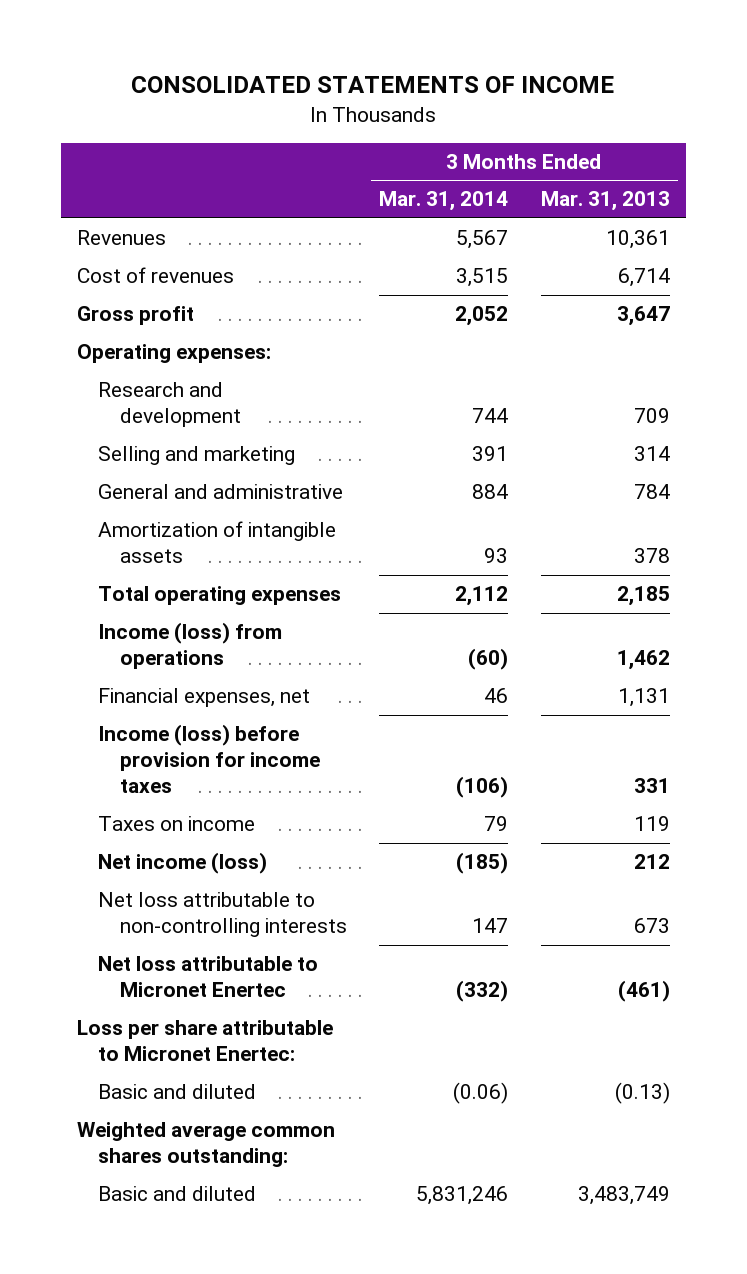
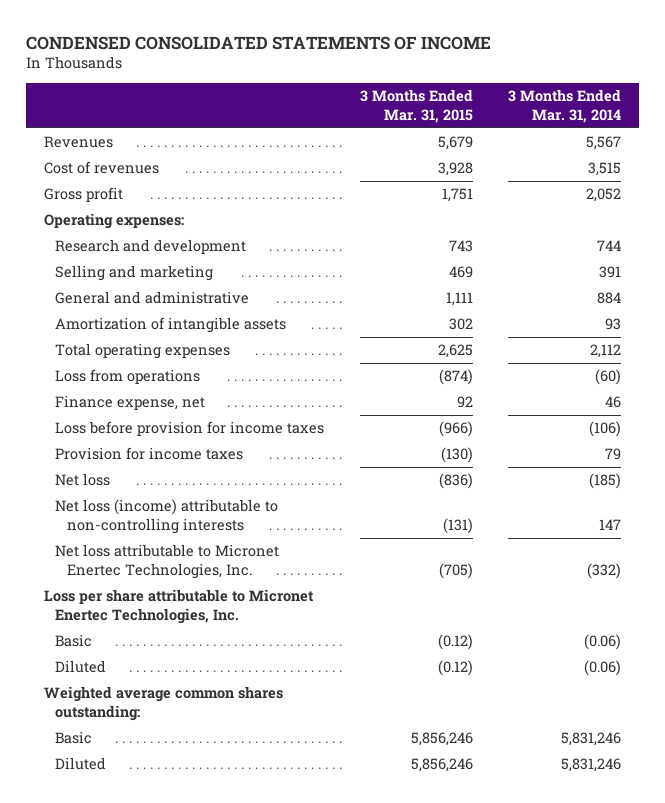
- CONSOLIDATED STATEMENTS OF INCOME
+ CONDENSED CONSOLIDATED STATEMENTS OF INCOME
- | 3 Months Ended Mar. 31, 2014 | 3 Months Ended Mar. 31, 2013
+ | 3 Months Ended Mar. 31, 2015 | 3 Months Ended Mar. 31, 2014
- Income (loss) from operations | (60) | 1,462
- Financial expenses, net | 46 | 1,131
- Income (loss) before provision for income taxes | (106) | 331
- Taxes on income | 79 | 119
- Net income (loss) | (185) | 212
- Net loss attributable to non-controlling interests | 147 | 673
- Net loss attributable to Micronet Enertec | (332) | (461)
- Loss per share attributable to Micronet Enertec:
- Basic and diluted | (0.06) | (0.13)
+ Loss from operations | (874) | (60)
+ Finance expense, net | 92 | 46
+ Loss before provision for income taxes | (966) | (106)
+ Provision for income taxes | (130) | 79
+ Net loss | (836) | (185)
+ Net loss (income) attributable to non-controlling interests | (131) | 147
+ Net loss attributable to Micronet Enertec Technologies, Inc. | (705) | (332)
+ Loss per share attributable to Micronet Enertec Technologies, Inc.
+ Basic | (0.12) | (0.06)
+ Diluted | (0.12) | (0.06)
- Basic and diluted | 5,831,246 | 3,483,749
+ Basic | 5,856,246 | 5,831,246
+ Diluted | 5,856,246 | 5,831,246

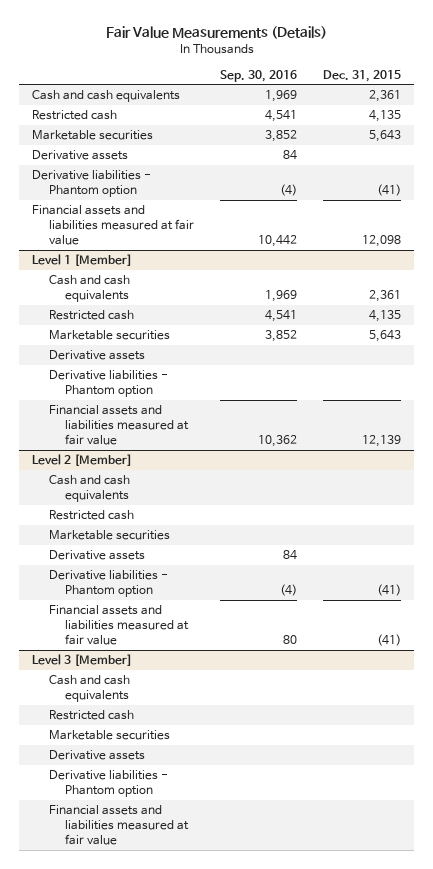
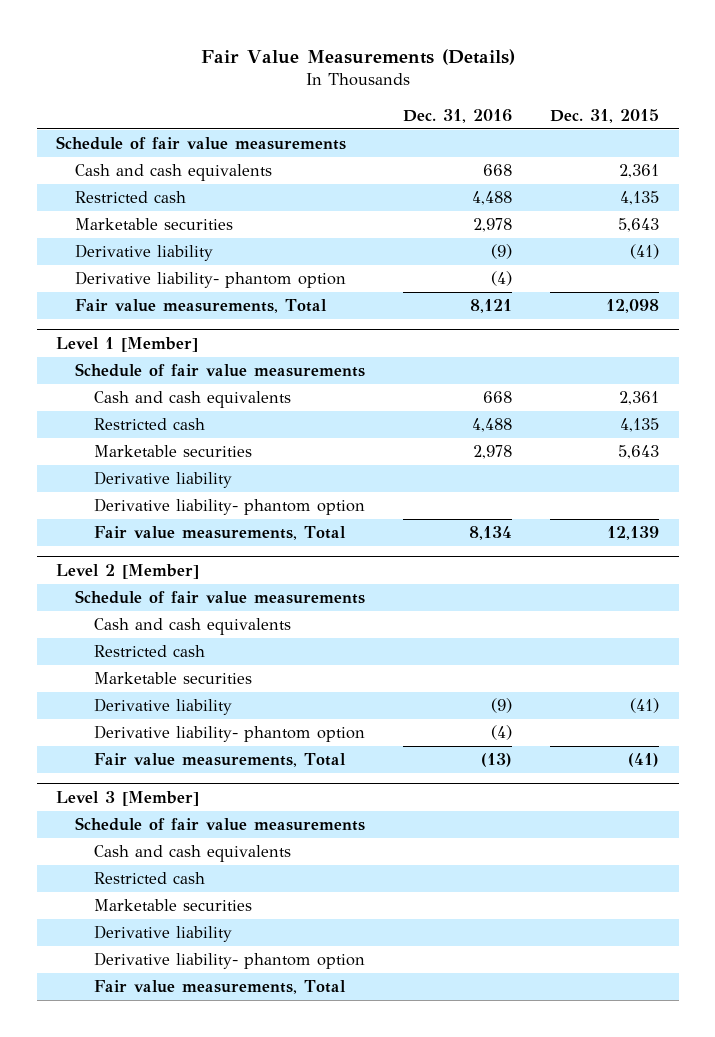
- | Sep. 30, 2016 | Dec. 31, 2015
+ | Dec. 31, 2016 | Dec. 31, 2015
+ Schedule of fair value measurements
- Derivative assets | 84 |
- Derivative liabilities - Phantom option | (4) | (41)
- Financial assets and liabilities measured at fair value | 10,442 | 12,098
+ Derivative liability | (9) | (41)
+ Derivative liability- phantom option | (4) |
+ Fair value measurements, Total | 8,121 | 12,098
@ Level 1 [Member]
+ Schedule of fair value measurements
- Derivative assets
- Derivative liabilities - Phantom option
- Financial assets and liabilities measured at fair value | 10,362 | 12,139
+ Derivative liability
+ Derivative liability- phantom option
+ Fair value measurements, Total | 8,134 | 12,139
@ Level 2 [Member]
+ Schedule of fair value measurements
- Derivative assets | 84 |
- Derivative liabilities - Phantom option | (4) | (41)
- Financial assets and liabilities measured at fair value | 80 | (41)
+ Derivative liability | (9) | (41)
+ Derivative liability- phantom option | (4) |
+ Fair value measurements, Total | (13) | (41)
@ Level 3 [Member]
+ Schedule of fair value measurements
- Derivative assets
- Derivative liabilities - Phantom option
- Financial assets and liabilities measured at fair value
+ Derivative liability
+ Derivative liability- phantom option
+ Fair value measurements, Total

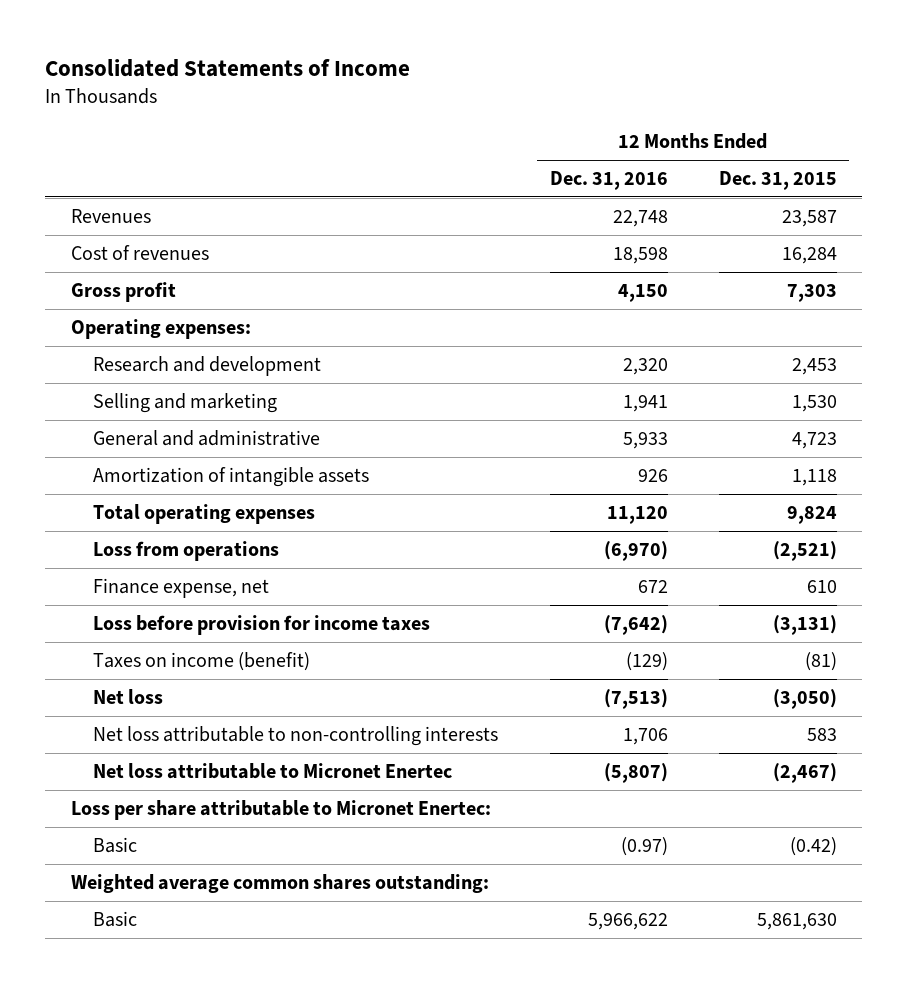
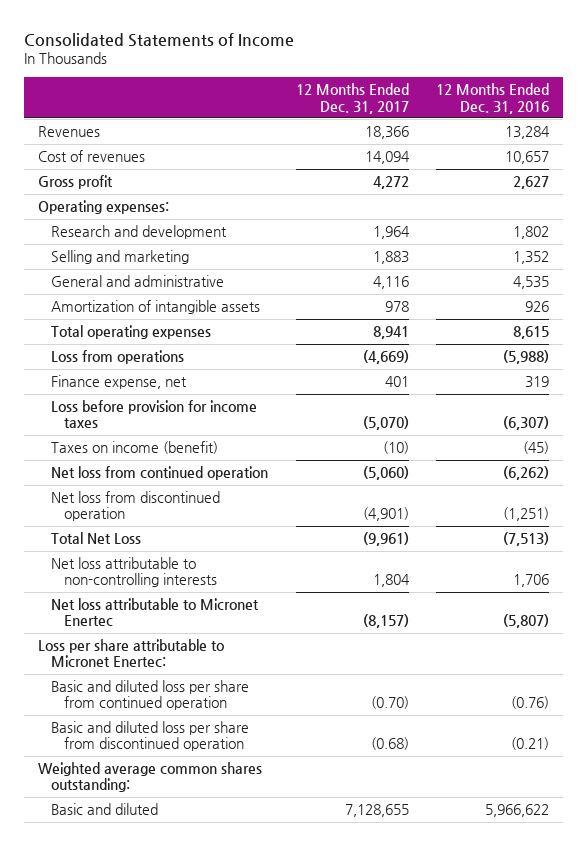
- | 12 Months Ended Dec. 31, 2016 | 12 Months Ended Dec. 31, 2015
+ | 12 Months Ended Dec. 31, 2017 | 12 Months Ended Dec. 31, 2016
- Revenues | 22,748 | 23,587
- Cost of revenues | 18,598 | 16,284
- Gross profit | 4,150 | 7,303
+ Revenues | 18,366 | 13,284
+ Cost of revenues | 14,094 | 10,657
+ Gross profit | 4,272 | 2,627
- Research and development | 2,320 | 2,453
- Selling and marketing | 1,941 | 1,530
- General and administrative | 5,933 | 4,723
+ Research and development | 1,964 | 1,802
+ Selling and marketing | 1,883 | 1,352
+ General and administrative | 4,116 | 4,535
- Total operating expenses | 11,120 | 9,824
- Loss from operations | (6,970) | (2,521)
- Finance expense, net | 672 | 610
- Loss before provision for income taxes | (7,642) | (3,131)
- Taxes on income (benefit) | (129) | (81)
- Net loss | (7,513) | (3,050)
+ Total operating expenses | 8,941 | 8,615
+ Loss from operations | (4,669) | (5,988)
+ Finance expense, net | 401 | 319
+ Loss before provision for income taxes | (5,070) | (6,307)
+ Taxes on income (benefit) | (10) | (45)
+ Net loss from continued operation | (5,060) | (6,262)
+ Net loss from discontinued operation | (4,901) | (1,251)
+ Total Net Loss | (9,961) | (7,513)
- Basic | (0.97) | (0.42)
+ Basic and diluted loss per share from continued operation | (0.70) | (0.76)
+ Basic and diluted loss per share from discontinued operation | (0.68) | (0.21)
- Basic | 5,966,622 | 5,861,630
+ Basic and diluted | 7,128,655 | 5,966,622

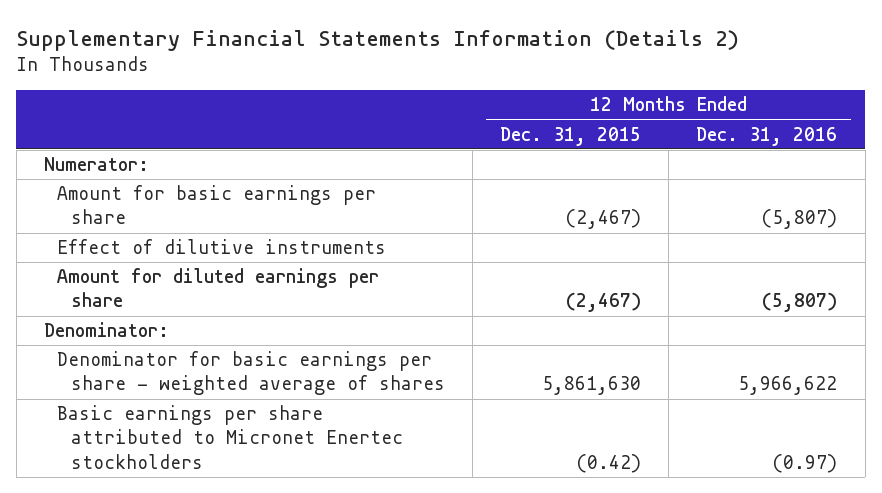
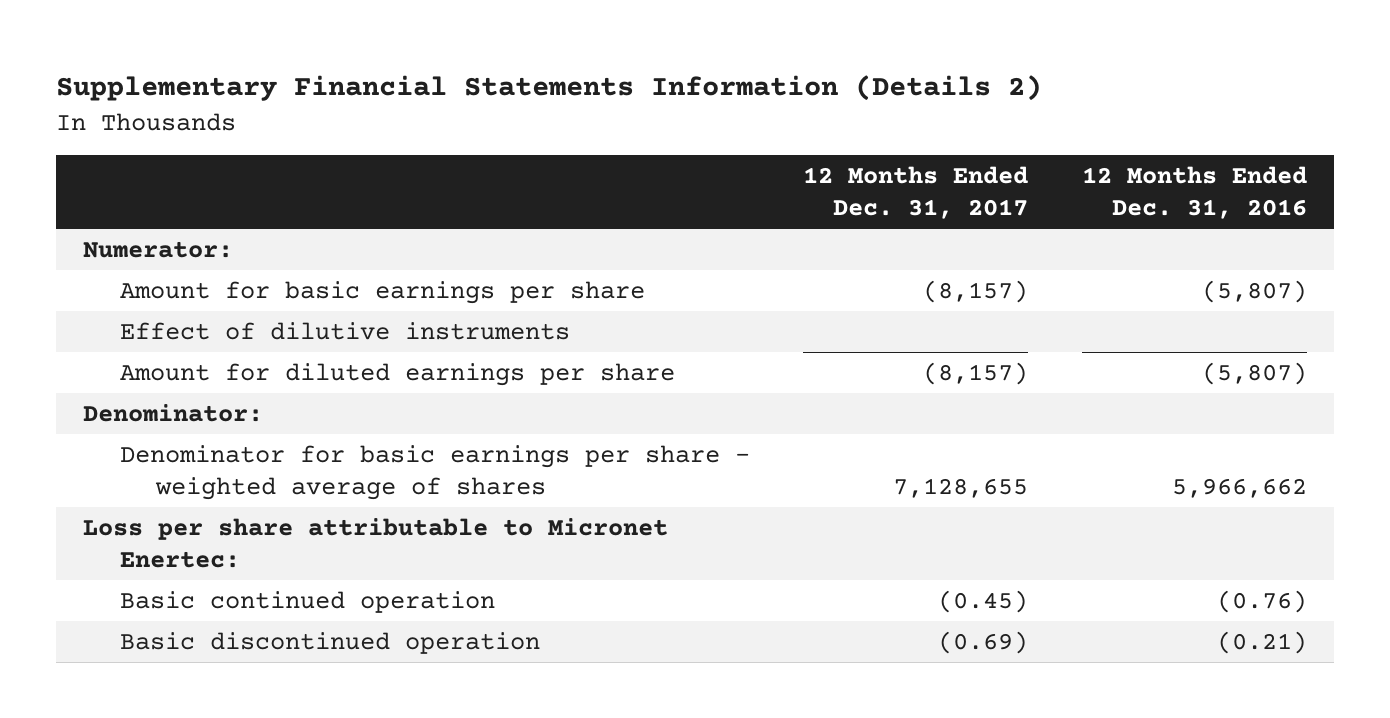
- | 12 Months Ended Dec. 31, 2015 | 12 Months Ended Dec. 31, 2016
+ | 12 Months Ended Dec. 31, 2017 | 12 Months Ended Dec. 31, 2016
- Denominator for basic earnings per share - weighted average of shares | 5,861,630 | 5,966,622
- Basic earnings per share attributed to Micronet Enertec stockholders | (0.42) | (0.97)
+ Denominator for basic earnings per share - weighted average of shares | 7,128,655 | 5,966,662
+ Loss per share attributable to Micronet Enertec:
+ Basic continued operation | (0.45) | (0.76)
+ Basic discontinued operation | (0.69) | (0.21)

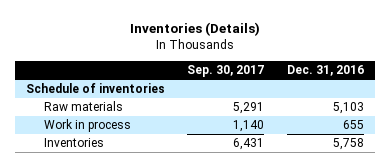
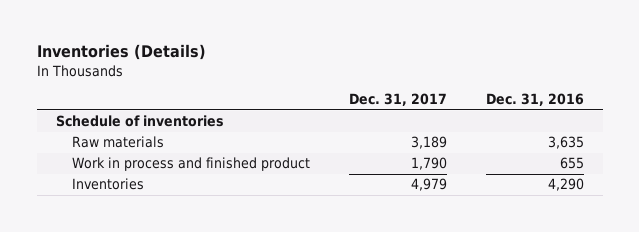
- | Sep. 30, 2017 | Dec. 31, 2016
+ | Dec. 31, 2017 | Dec. 31, 2016
- Raw materials | 5,291 | 5,103
- Work in process | 1,140 | 655
- Inventories | 6,431 | 5,758
+ Raw materials | 3,189 | 3,635
+ Work in process and finished product | 1,790 | 655
+ Inventories | 4,979 | 4,290

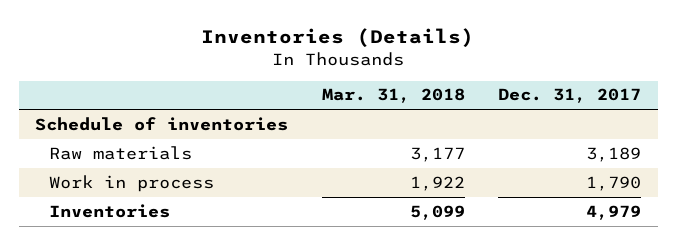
- | Dec. 31, 2017 | Dec. 31, 2016
+ | Mar. 31, 2018 | Dec. 31, 2017
- Work in process and finished product | 1,790 | 655
+ Work in process | 1,922 | 1,790

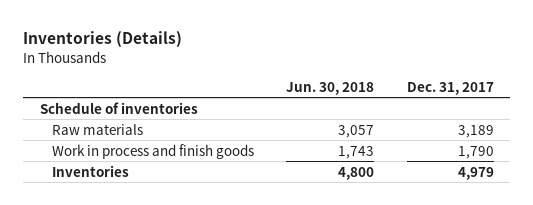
- | Mar. 31, 2018 | Dec. 31, 2017
+ | Jun. 30, 2018 | Dec. 31, 2017
- Work in process | 1,922 | 1,790
+ Work in process and finish goods | 1,743 | 1,790

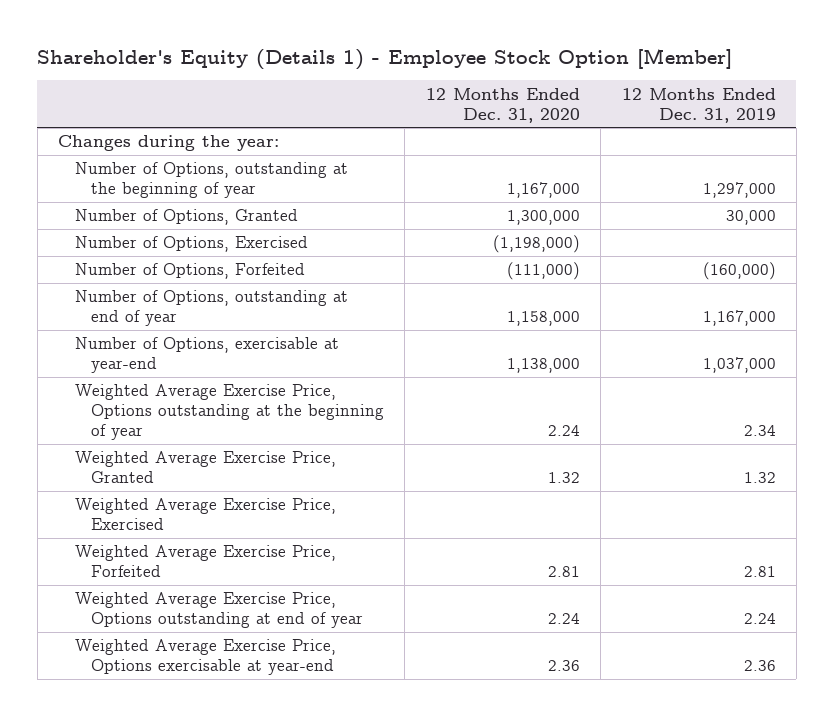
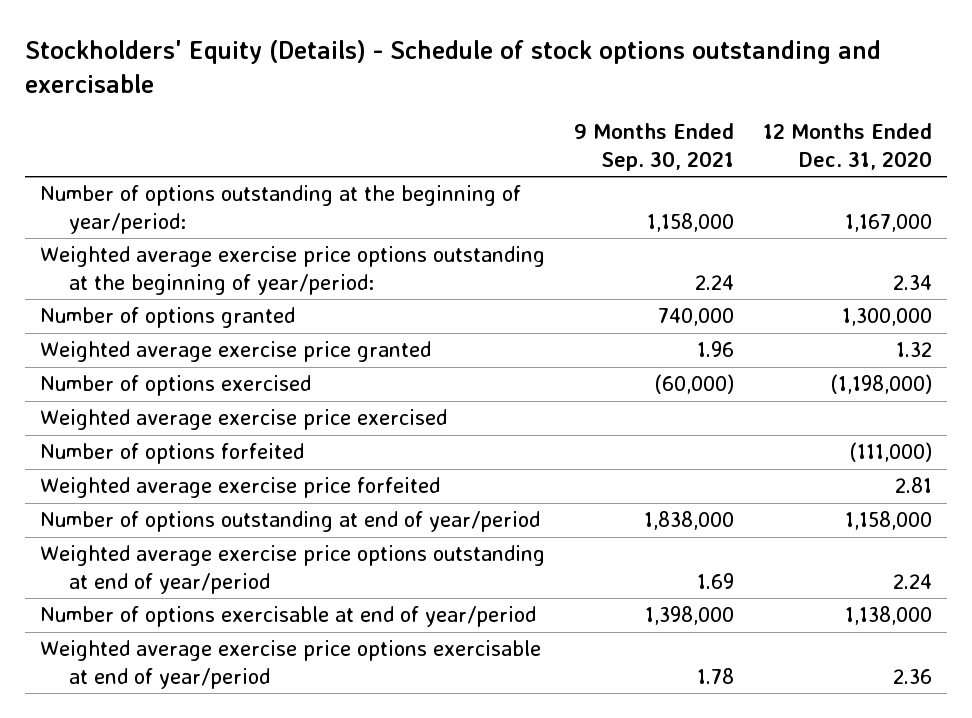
- Shareholder's Equity (Details 1) - Employee Stock Option [Member]
+ Stockholders' Equity (Details) - Schedule of stock options outstanding and exercisable
- | 12 Months Ended Dec. 31, 2020 | 12 Months Ended Dec. 31, 2019
+ | 9 Months Ended Sep. 30, 2021 | 12 Months Ended Dec. 31, 2020
- Changes during the year:
- Number of Options, outstanding at the beginning of year | 1,167,000 | 1,297,000
- Number of Options, Granted | 1,300,000 | 30,000
- Number of Options, Exercised | (1,198,000) |
- Number of Options, Forfeited | (111,000) | (160,000)
- Number of Options, outstanding at end of year | 1,158,000 | 1,167,000
- Number of Options, exercisable at year-end | 1,138,000 | 1,037,000
- Weighted Average Exercise Price, Options outstanding at the beginning of year | 2.24 | 2.34
- Weighted Average Exercise Price, Granted | 1.32 | 1.32
- Weighted Average Exercise Price, Exercised
- Weighted Average Exercise Price, Forfeited | 2.81 | 2.81
- Weighted Average Exercise Price, Options outstanding at end of year | 2.24 | 2.24
- Weighted Average Exercise Price, Options exercisable at year-end | 2.36 | 2.36
+ Number of options outstanding at the beginning of year/period: | 1,158,000 | 1,167,000
+ Weighted average exercise price options outstanding at the beginning of year/period: | 2.24 | 2.34
+ Number of options granted | 740,000 | 1,300,000
+ Weighted average exercise price granted | 1.96 | 1.32
+ Number of options exercised | (60,000) | (1,198,000)
+ Weighted average exercise price exercised
+ Number of options forfeited | | (111,000)
+ Weighted average exercise price forfeited | | 2.81
+ Number of options outstanding at end of year/period | 1,838,000 | 1,158,000
+ Weighted average exercise price options outstanding at end of year/period | 1.69 | 2.24
+ Number of options exercisable at end of year/period | 1,398,000 | 1,138,000
+ Weighted average exercise price options exercisable at end of year/period | 1.78 | 2.36

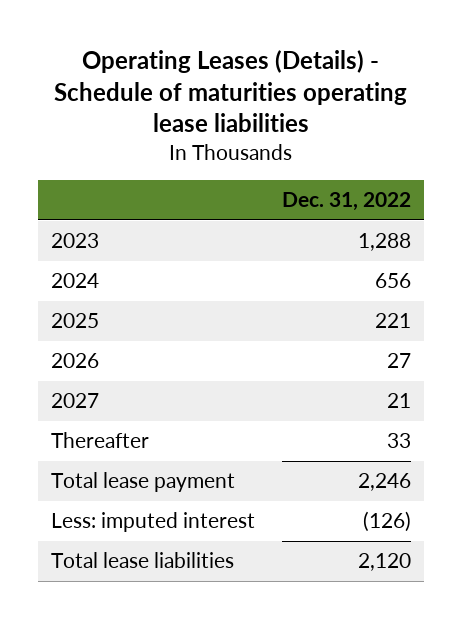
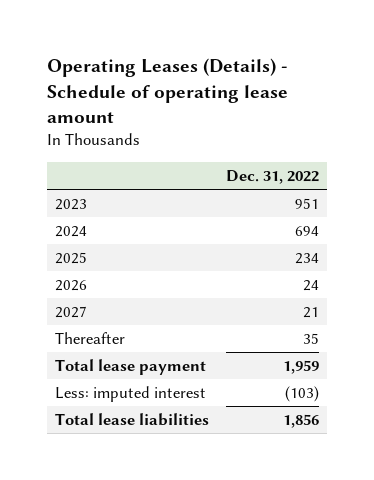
- Operating Leases (Details) - Schedule of maturities operating lease liabilities
+ Operating Leases (Details) - Schedule of operating lease amount
- 2023 | 1,288
- 2024 | 656
- 2025 | 221
- 2026 | 27
+ 2023 | 951
+ 2024 | 694
+ 2025 | 234
+ 2026 | 24
- Thereafter | 33
- Total lease payment | 2,246
- Less: imputed interest | (126)
- Total lease liabilities | 2,120
+ Thereafter | 35
+ Total lease payment | 1,959
+ Less: imputed interest | (103)
+ Total lease liabilities | 1,856

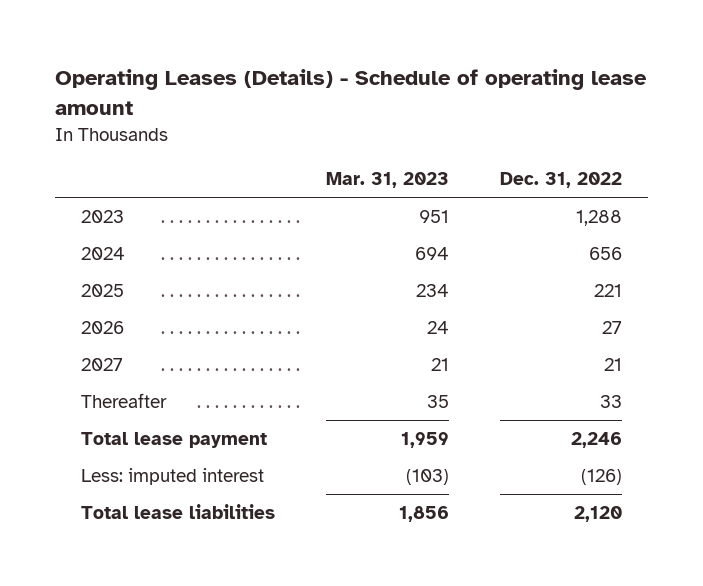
- | Dec. 31, 2022
+ | Mar. 31, 2023 | Dec. 31, 2022
- 2023 | 951
- 2024 | 694
- 2025 | 234
- 2026 | 24
+ 2023 | 951 | 1,288
+ 2024 | 694 | 656
+ 2025 | 234 | 221
+ 2026 | 24 | 27
- Thereafter | 35
- Total lease payment | 1,959
- Less: imputed interest | (103)
- Total lease liabilities | 1,856
+ Thereafter | 35 | 33
+ Total lease payment | 1,959 | 2,246
+ Less: imputed interest | (103) | (126)
+ Total lease liabilities | 1,856 | 2,120

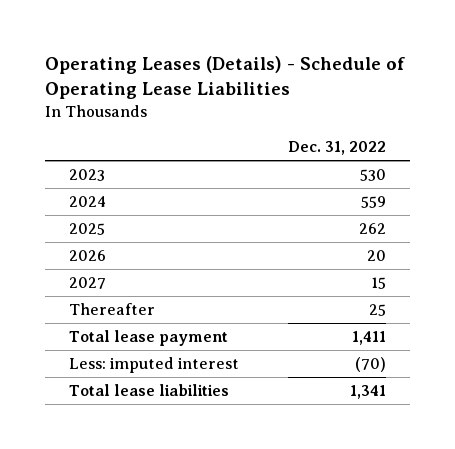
- Operating Leases (Details) - Schedule of operating lease amount
+ Operating Leases (Details) - Schedule of Operating Lease Liabilities
- | Mar. 31, 2023 | Dec. 31, 2022
+ | Dec. 31, 2022
- 2023 | 951 | 1,288
- 2024 | 694 | 656
- 2025 | 234 | 221
- 2026 | 24 | 27
- 2027 | 21 | 21
- Thereafter | 35 | 33
- Total lease payment | 1,959 | 2,246
- Less: imputed interest | (103) | (126)
- Total lease liabilities | 1,856 | 2,120
+ 2023 | 530
+ 2024 | 559
+ 2025 | 262
+ 2026 | 20
+ 2027 | 15
+ Thereafter | 25
+ Total lease payment | 1,411
+ Less: imputed interest | (70)
+ Total lease liabilities | 1,341

